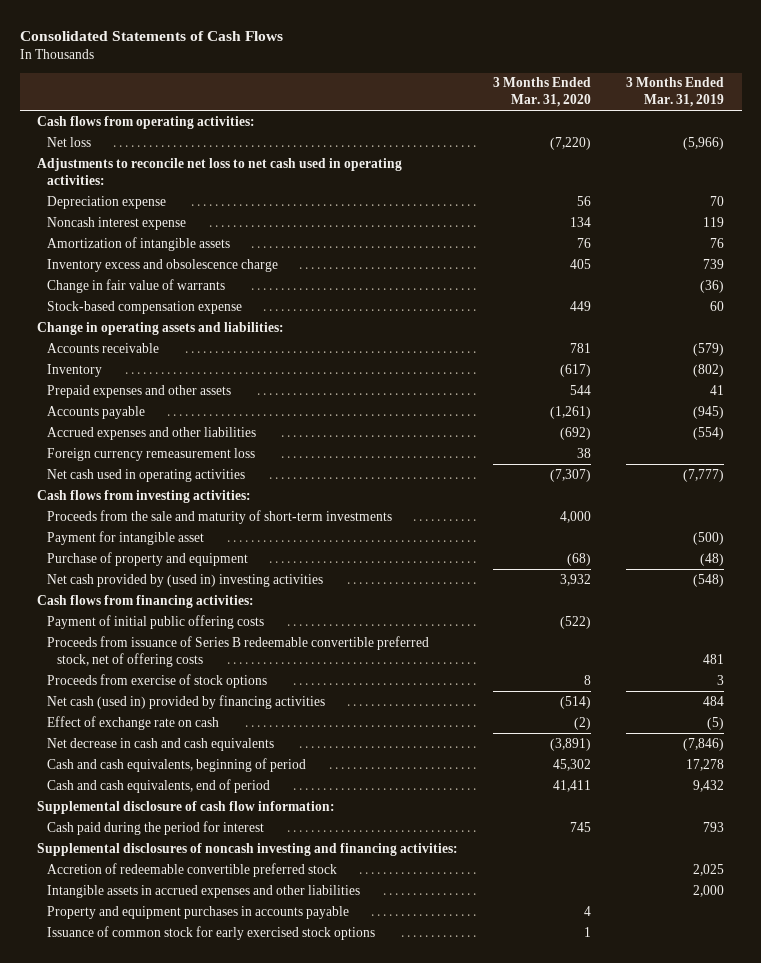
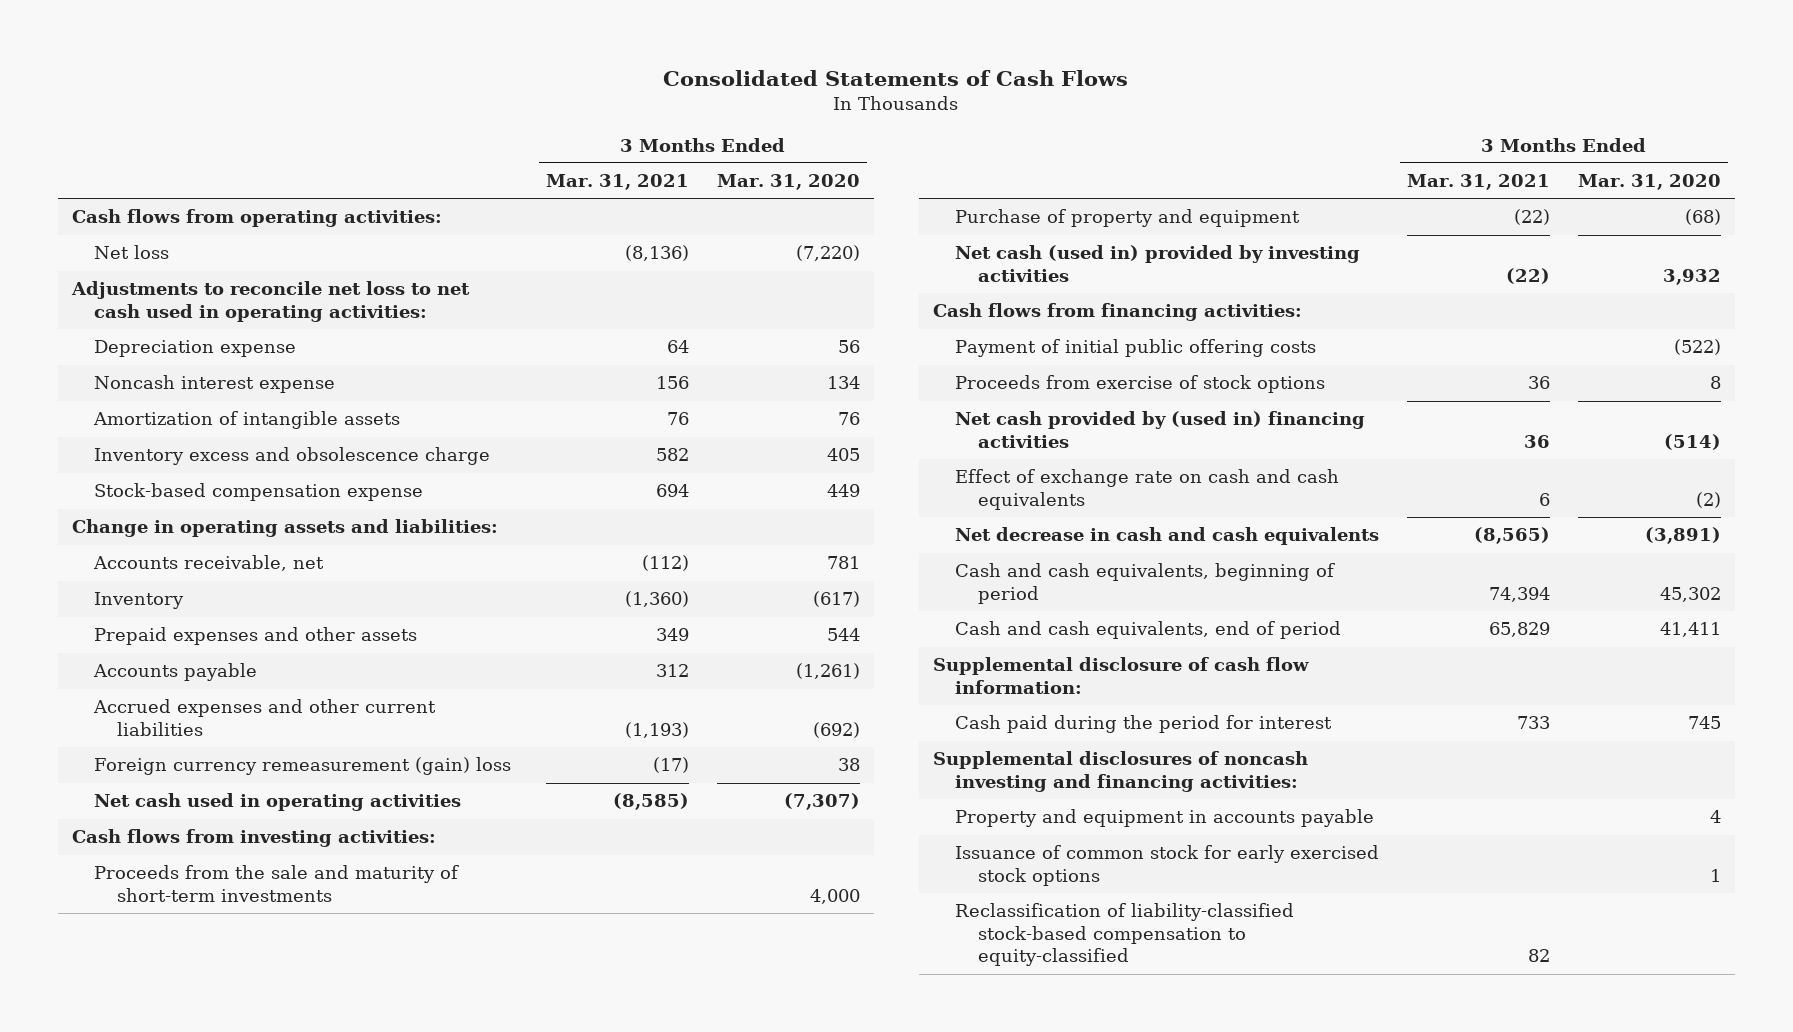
- | 3 Months Ended Mar. 31, 2020 | 3 Months Ended Mar. 31, 2019
+ | 3 Months Ended Mar. 31, 2021 | 3 Months Ended Mar. 31, 2020
- Change in fair value of warrants | | (36)
- Accounts receivable | 781 | (579)
+ Accounts receivable, net | (112) | 781
- Accrued expenses and other liabilities | (692) | (554)
- Foreign currency remeasurement loss | 38 |
+ Accrued expenses and other current liabilities | (1,193) | (692)
+ Foreign currency remeasurement (gain) loss | (17) | 38
- Payment for intangible asset | | (500)
- Net cash provided by (used in) investing activities | 3,932 | (548)
+ Net cash (used in) provided by investing activities | (22) | 3,932
- Proceeds from issuance of Series B redeemable convertible preferred stock, net of offering costs | | 481
- Net cash (used in) provided by financing activities | (514) | 484
- Effect of exchange rate on cash | (2) | (5)
+ Net cash provided by (used in) financing activities | 36 | (514)
+ Effect of exchange rate on cash and cash equivalents | 6 | (2)
- Accretion of redeemable convertible preferred stock | | 2,025
- Intangible assets in accrued expenses and other liabilities | | 2,000
- Property and equipment purchases in accounts payable | 4 |
+ Property and equipment in accounts payable | | 4
+ Reclassification of liability-classified stock-based compensation to equity-classified | 82 |

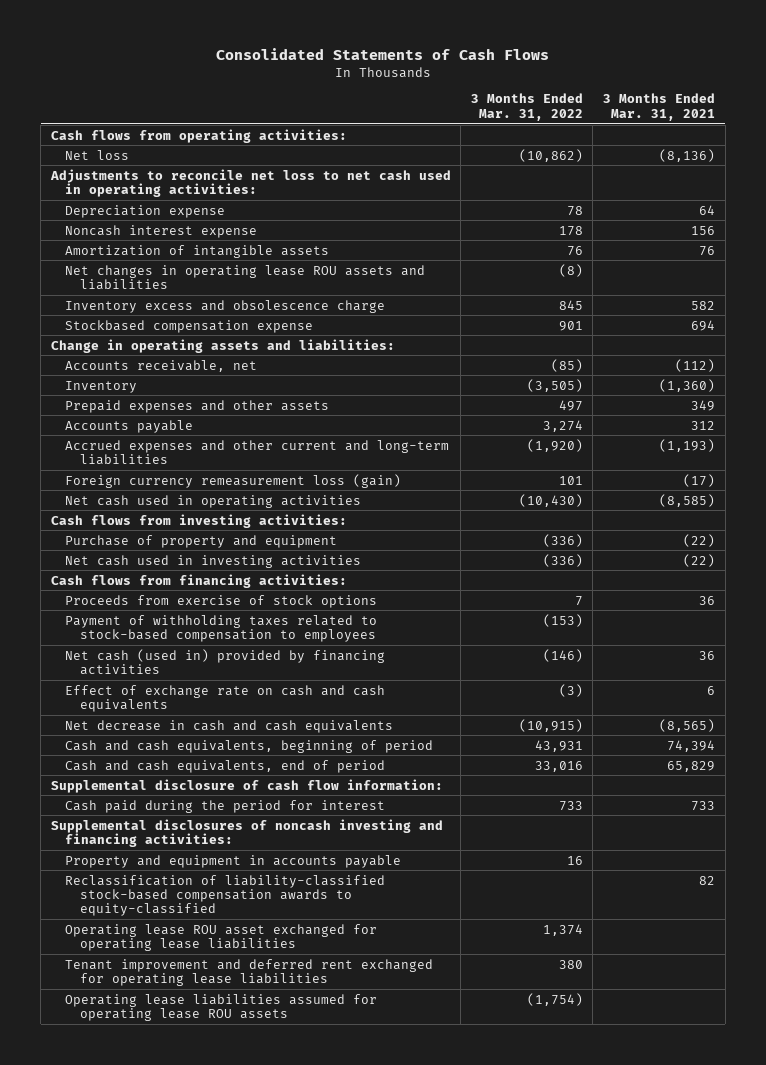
- | 3 Months Ended Mar. 31, 2021 | 3 Months Ended Mar. 31, 2020
+ | 3 Months Ended Mar. 31, 2022 | 3 Months Ended Mar. 31, 2021
+ Net changes in operating lease ROU assets and liabilities | (8) |
- Stock-based compensation expense | 694 | 449
+ Stockbased compensation expense | 901 | 694
- Accrued expenses and other current liabilities | (1,193) | (692)
- Foreign currency remeasurement (gain) loss | (17) | 38
+ Accrued expenses and other current and long-term liabilities | (1,920) | (1,193)
+ Foreign currency remeasurement loss (gain) | 101 | (17)
- Proceeds from the sale and maturity of short-term investments | | 4,000
- Net cash (used in) provided by investing activities | (22) | 3,932
+ Net cash used in investing activities | (336) | (22)
- Payment of initial public offering costs | | (522)
- Net cash provided by (used in) financing activities | 36 | (514)
+ Payment of withholding taxes related to stock-based compensation to employees | (153) |
+ Net cash (used in) provided by financing activities | (146) | 36
- Issuance of common stock for early exercised stock options | | 1
- Reclassification of liability-classified stock-based compensation to equity-classified | 82 |
+ Reclassification of liability-classified stock-based compensation awards to equity-classified | | 82
+ Operating lease ROU asset exchanged for operating lease liabilities | 1,374 |
+ Tenant improvement and deferred rent exchanged for operating lease liabilities | 380 |
+ Operating lease liabilities assumed for operating lease ROU assets | (1,754) |

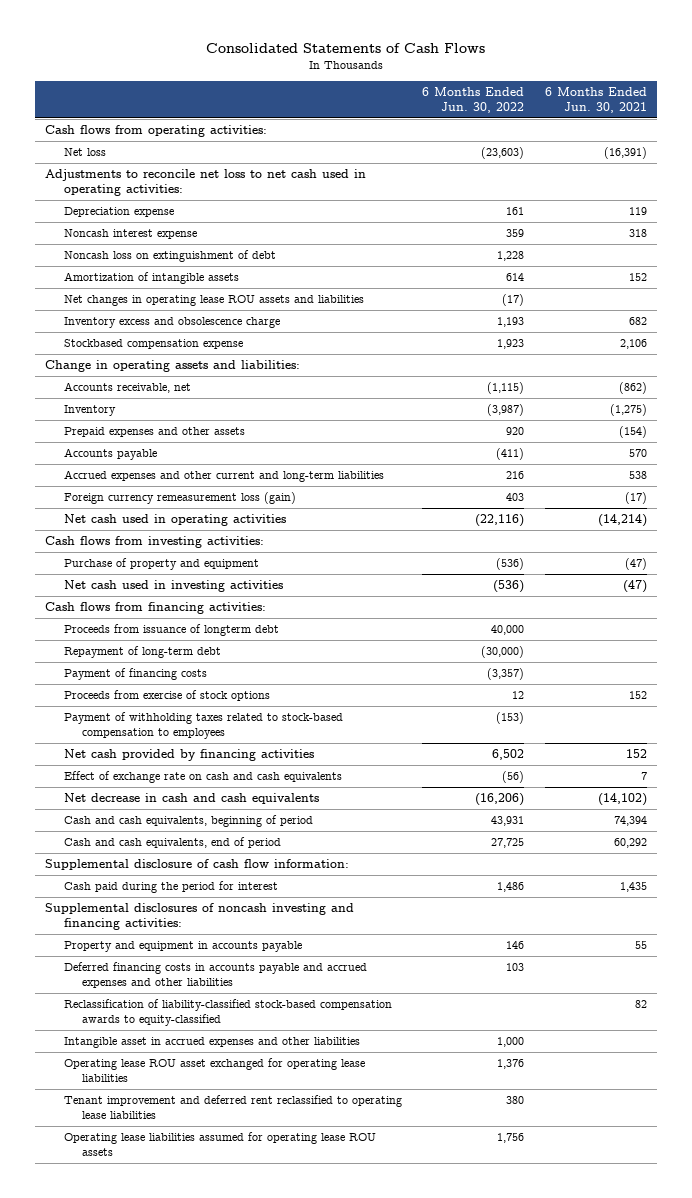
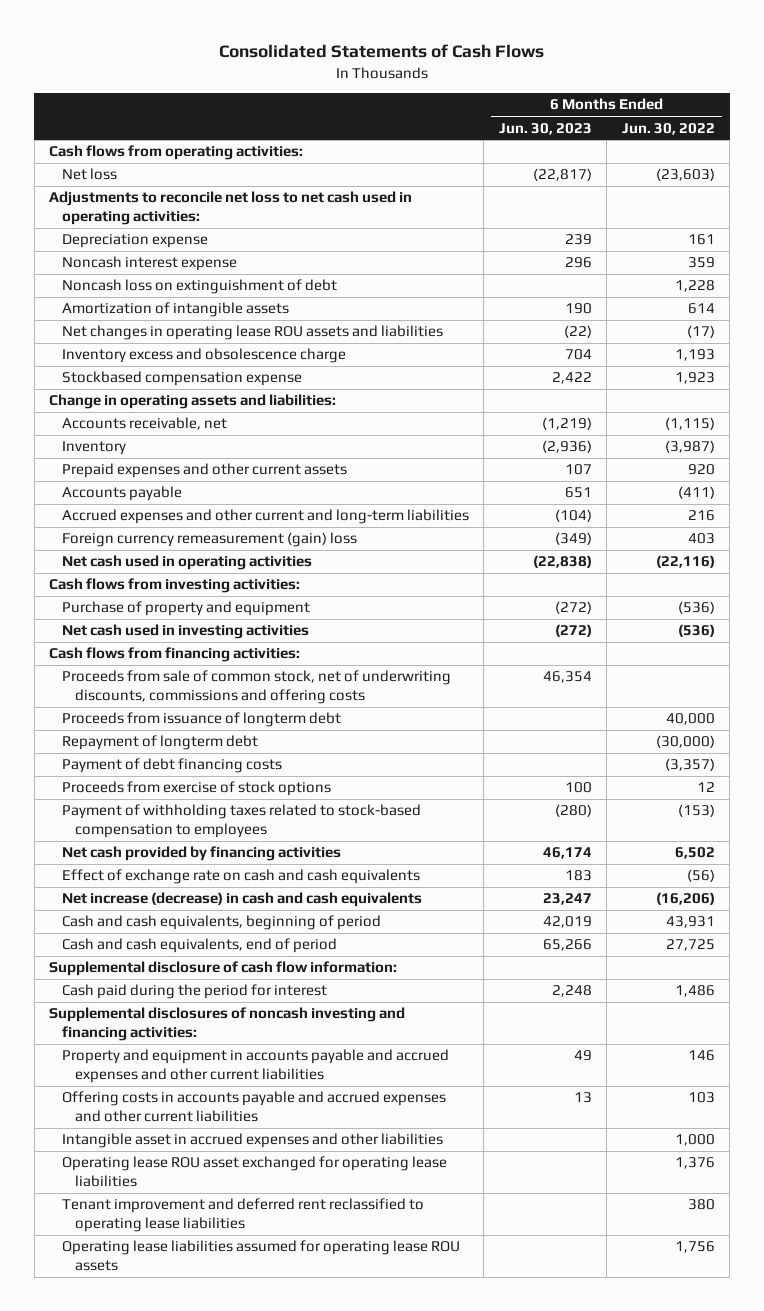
- | 6 Months Ended Jun. 30, 2022 | 6 Months Ended Jun. 30, 2021
+ | 6 Months Ended Jun. 30, 2023 | 6 Months Ended Jun. 30, 2022
- Prepaid expenses and other assets | 920 | (154)
+ Prepaid expenses and other current assets | 107 | 920
- Foreign currency remeasurement loss (gain) | 403 | (17)
+ Foreign currency remeasurement (gain) loss | (349) | 403
+ Proceeds from sale of common stock, net of underwriting discounts, commissions and offering costs | 46,354 |
- Repayment of long-term debt | (30,000) |
- Payment of financing costs | (3,357) |
+ Repayment of longterm debt | | (30,000)
+ Payment of debt financing costs | | (3,357)
- Net decrease in cash and cash equivalents | (16,206) | (14,102)
+ Net increase (decrease) in cash and cash equivalents | 23,247 | (16,206)
- Property and equipment in accounts payable | 146 | 55
- Deferred financing costs in accounts payable and accrued expenses and other liabilities | 103 |
- Reclassification of liability-classified stock-based compensation awards to equity-classified | | 82
+ Property and equipment in accounts payable and accrued expenses and other current liabilities | 49 | 146
+ Offering costs in accounts payable and accrued expenses and other current liabilities | 13 | 103

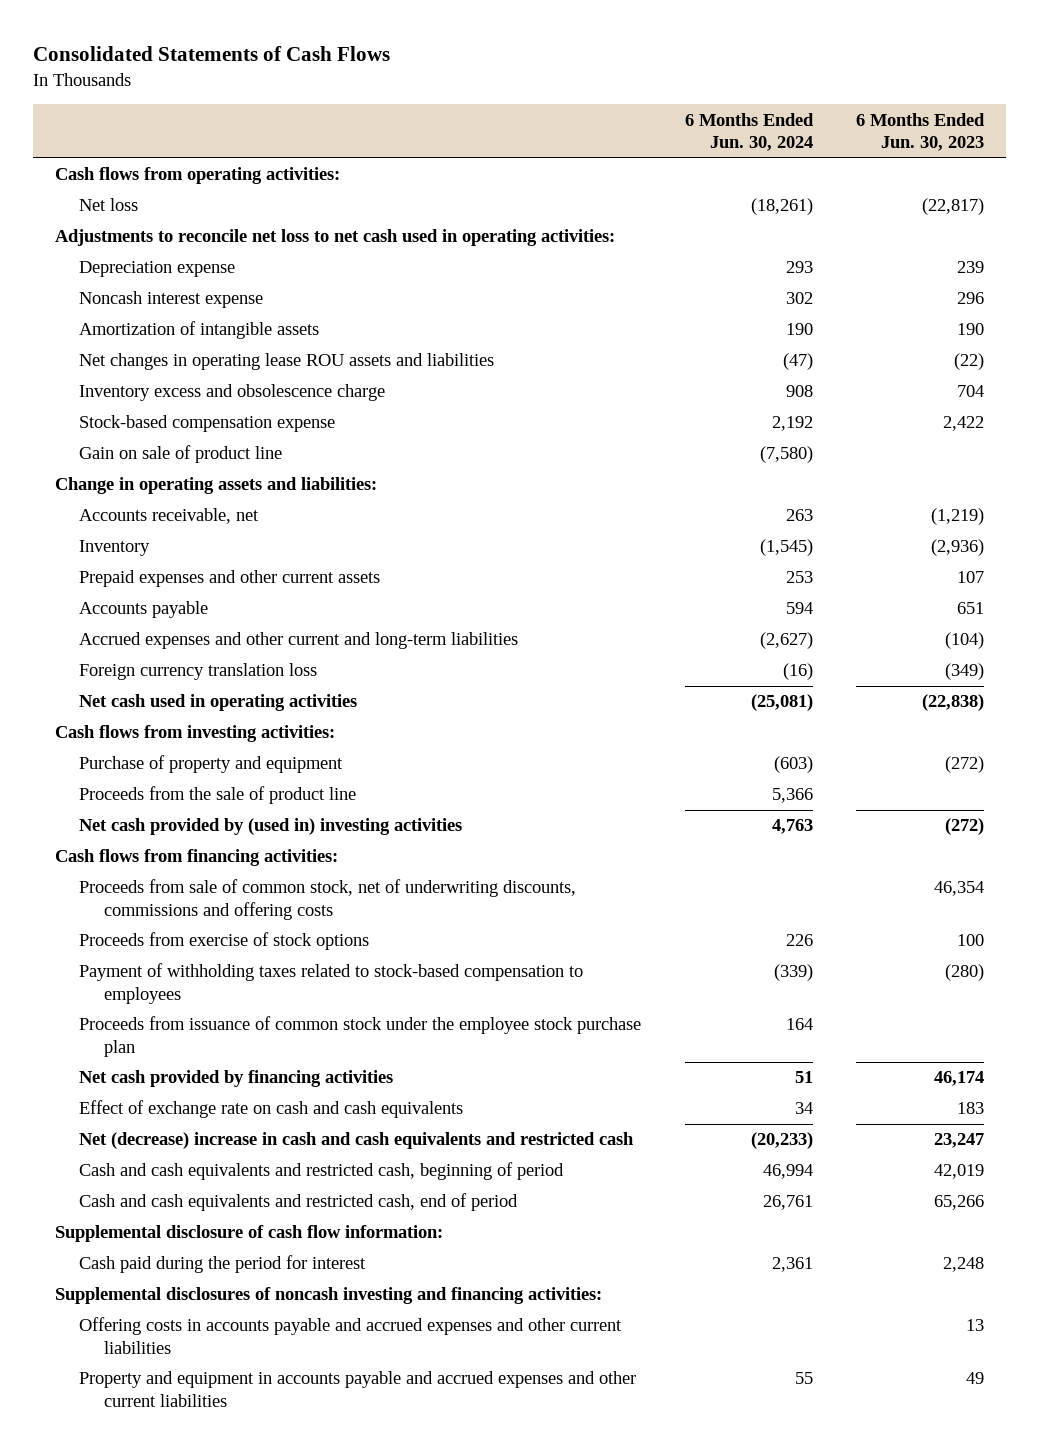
- | 6 Months Ended Jun. 30, 2023 | 6 Months Ended Jun. 30, 2022
+ | 6 Months Ended Jun. 30, 2024 | 6 Months Ended Jun. 30, 2023
- Noncash loss on extinguishment of debt | | 1,228
- Stockbased compensation expense | 2,422 | 1,923
+ Stock-based compensation expense | 2,192 | 2,422
+ Gain on sale of product line | (7,580) |
- Foreign currency remeasurement (gain) loss | (349) | 403
+ Foreign currency translation loss | (16) | (349)
- Net cash used in investing activities | (272) | (536)
+ Proceeds from the sale of product line | 5,366 |
+ Net cash provided by (used in) investing activities | 4,763 | (272)
- Proceeds from issuance of longterm debt | | 40,000
- Repayment of longterm debt | | (30,000)
- Payment of debt financing costs | | (3,357)
+ Proceeds from issuance of common stock under the employee stock purchase plan | 164 |
- Net increase (decrease) in cash and cash equivalents | 23,247 | (16,206)
- Cash and cash equivalents, beginning of period | 42,019 | 43,931
- Cash and cash equivalents, end of period | 65,266 | 27,725
+ Net (decrease) increase in cash and cash equivalents and restricted cash | (20,233) | 23,247
+ Cash and cash equivalents and restricted cash, beginning of period | 46,994 | 42,019
+ Cash and cash equivalents and restricted cash, end of period | 26,761 | 65,266
- Intangible asset in accrued expenses and other liabilities | | 1,000
- Operating lease ROU asset exchanged for operating lease liabilities | | 1,376
- Tenant improvement and deferred rent reclassified to operating lease liabilities | | 380
- Operating lease liabilities assumed for operating lease ROU assets | | 1,756
moved down: Property and equipment in accounts payable and accrued expenses and other current liabilities | 55 | 49

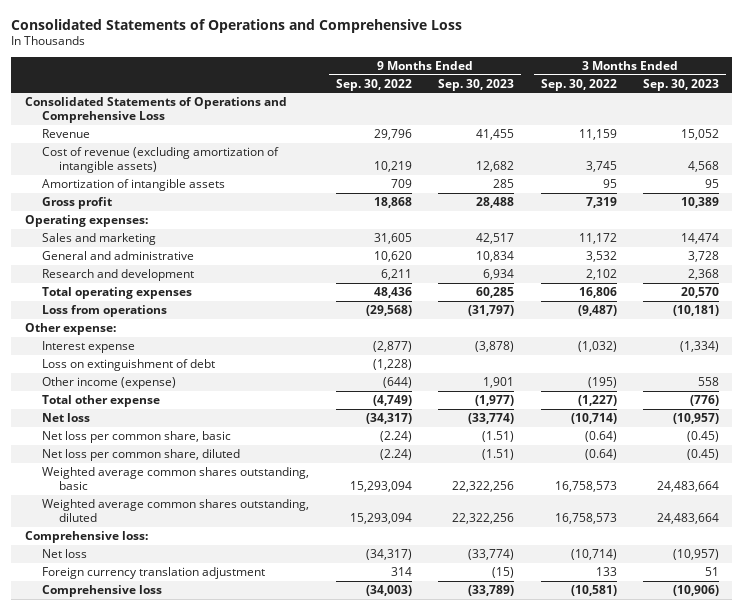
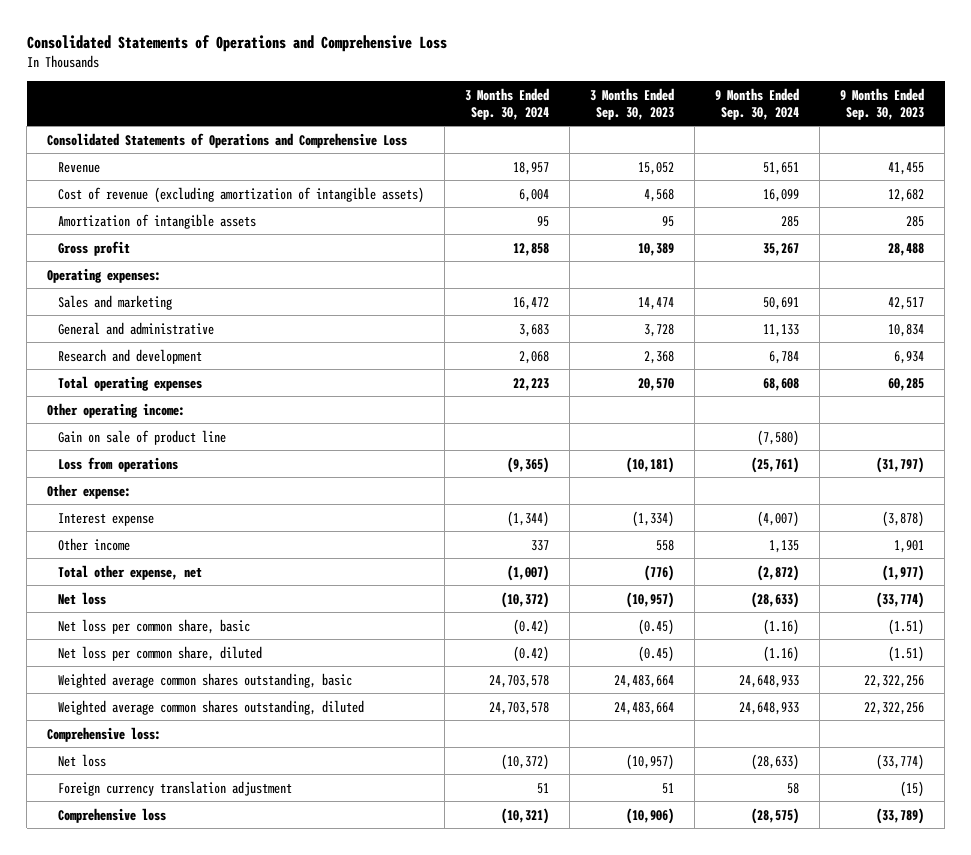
- | 9 Months Ended Sep. 30, 2022 | 9 Months Ended Sep. 30, 2023 | 3 Months Ended Sep. 30, 2022 | 3 Months Ended Sep. 30, 2023
+ | 3 Months Ended Sep. 30, 2024 | 3 Months Ended Sep. 30, 2023 | 9 Months Ended Sep. 30, 2024 | 9 Months Ended Sep. 30, 2023
+ Other operating income:
+ Gain on sale of product line | | | (7,580) |
- Loss on extinguishment of debt | (1,228) | | |
- Other income (expense) | (644) | 1,901 | (195) | 558
- Total other expense | (4,749) | (1,977) | (1,227) | (776)
+ Other income | 337 | 558 | 1,135 | 1,901
+ Total other expense, net | (1,007) | (776) | (2,872) | (1,977)

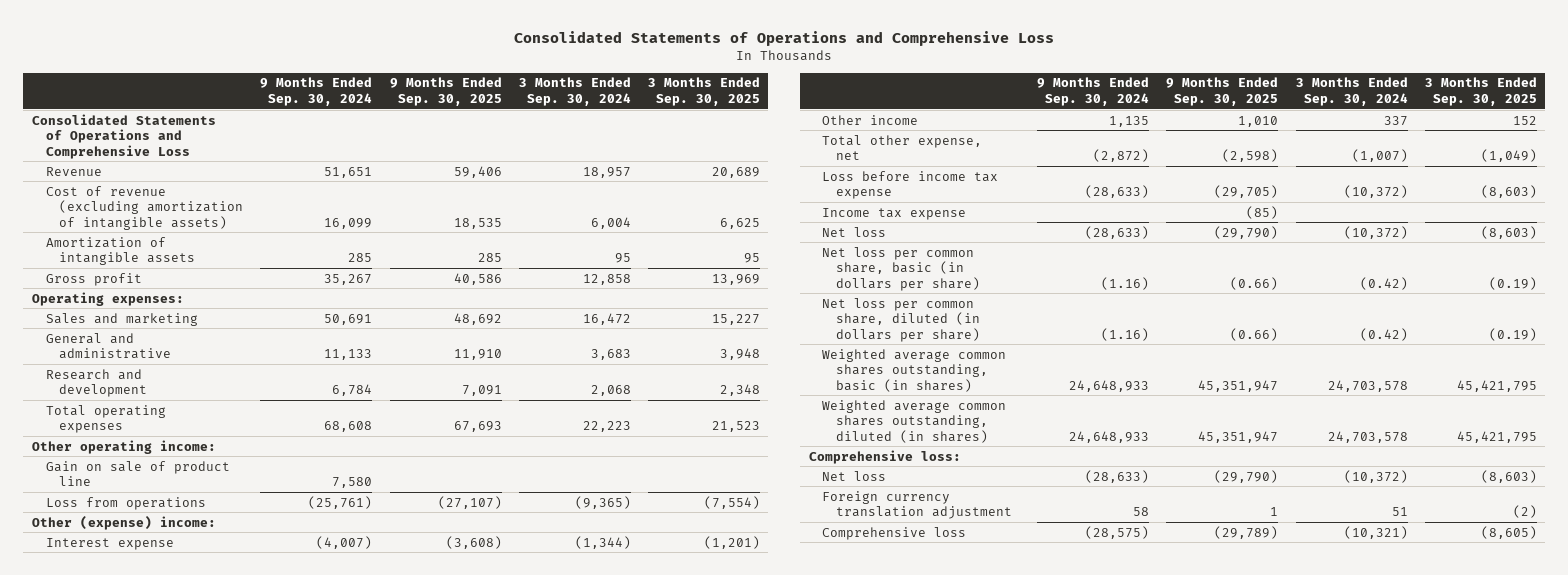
- | 3 Months Ended Sep. 30, 2024 | 3 Months Ended Sep. 30, 2023 | 9 Months Ended Sep. 30, 2024 | 9 Months Ended Sep. 30, 2023
+ | 9 Months Ended Sep. 30, 2024 | 9 Months Ended Sep. 30, 2025 | 3 Months Ended Sep. 30, 2024 | 3 Months Ended Sep. 30, 2025
- Gain on sale of product line | | | (7,580) |
+ Gain on sale of product line | 7,580 | | |
- Other expense:
+ Other (expense) income:
+ Loss before income tax expense | (28,633) | (29,705) | (10,372) | (8,603)
+ Income tax expense | | (85) | |
- Net loss per common share, basic | (0.42) | (0.45) | (1.16) | (1.51)
- Net loss per common share, diluted | (0.42) | (0.45) | (1.16) | (1.51)
- Weighted average common shares outstanding, basic | 24,703,578 | 24,483,664 | 24,648,933 | 22,322,256
- Weighted average common shares outstanding, diluted | 24,703,578 | 24,483,664 | 24,648,933 | 22,322,256
+ Net loss per common share, basic (in dollars per share) | (1.16) | (0.66) | (0.42) | (0.19)
+ Net loss per common share, diluted (in dollars per share) | (1.16) | (0.66) | (0.42) | (0.19)
+ Weighted average common shares outstanding, basic (in shares) | 24,648,933 | 45,351,947 | 24,703,578 | 45,421,795
+ Weighted average common shares outstanding, diluted (in shares) | 24,648,933 | 45,351,947 | 24,703,578 | 45,421,795

